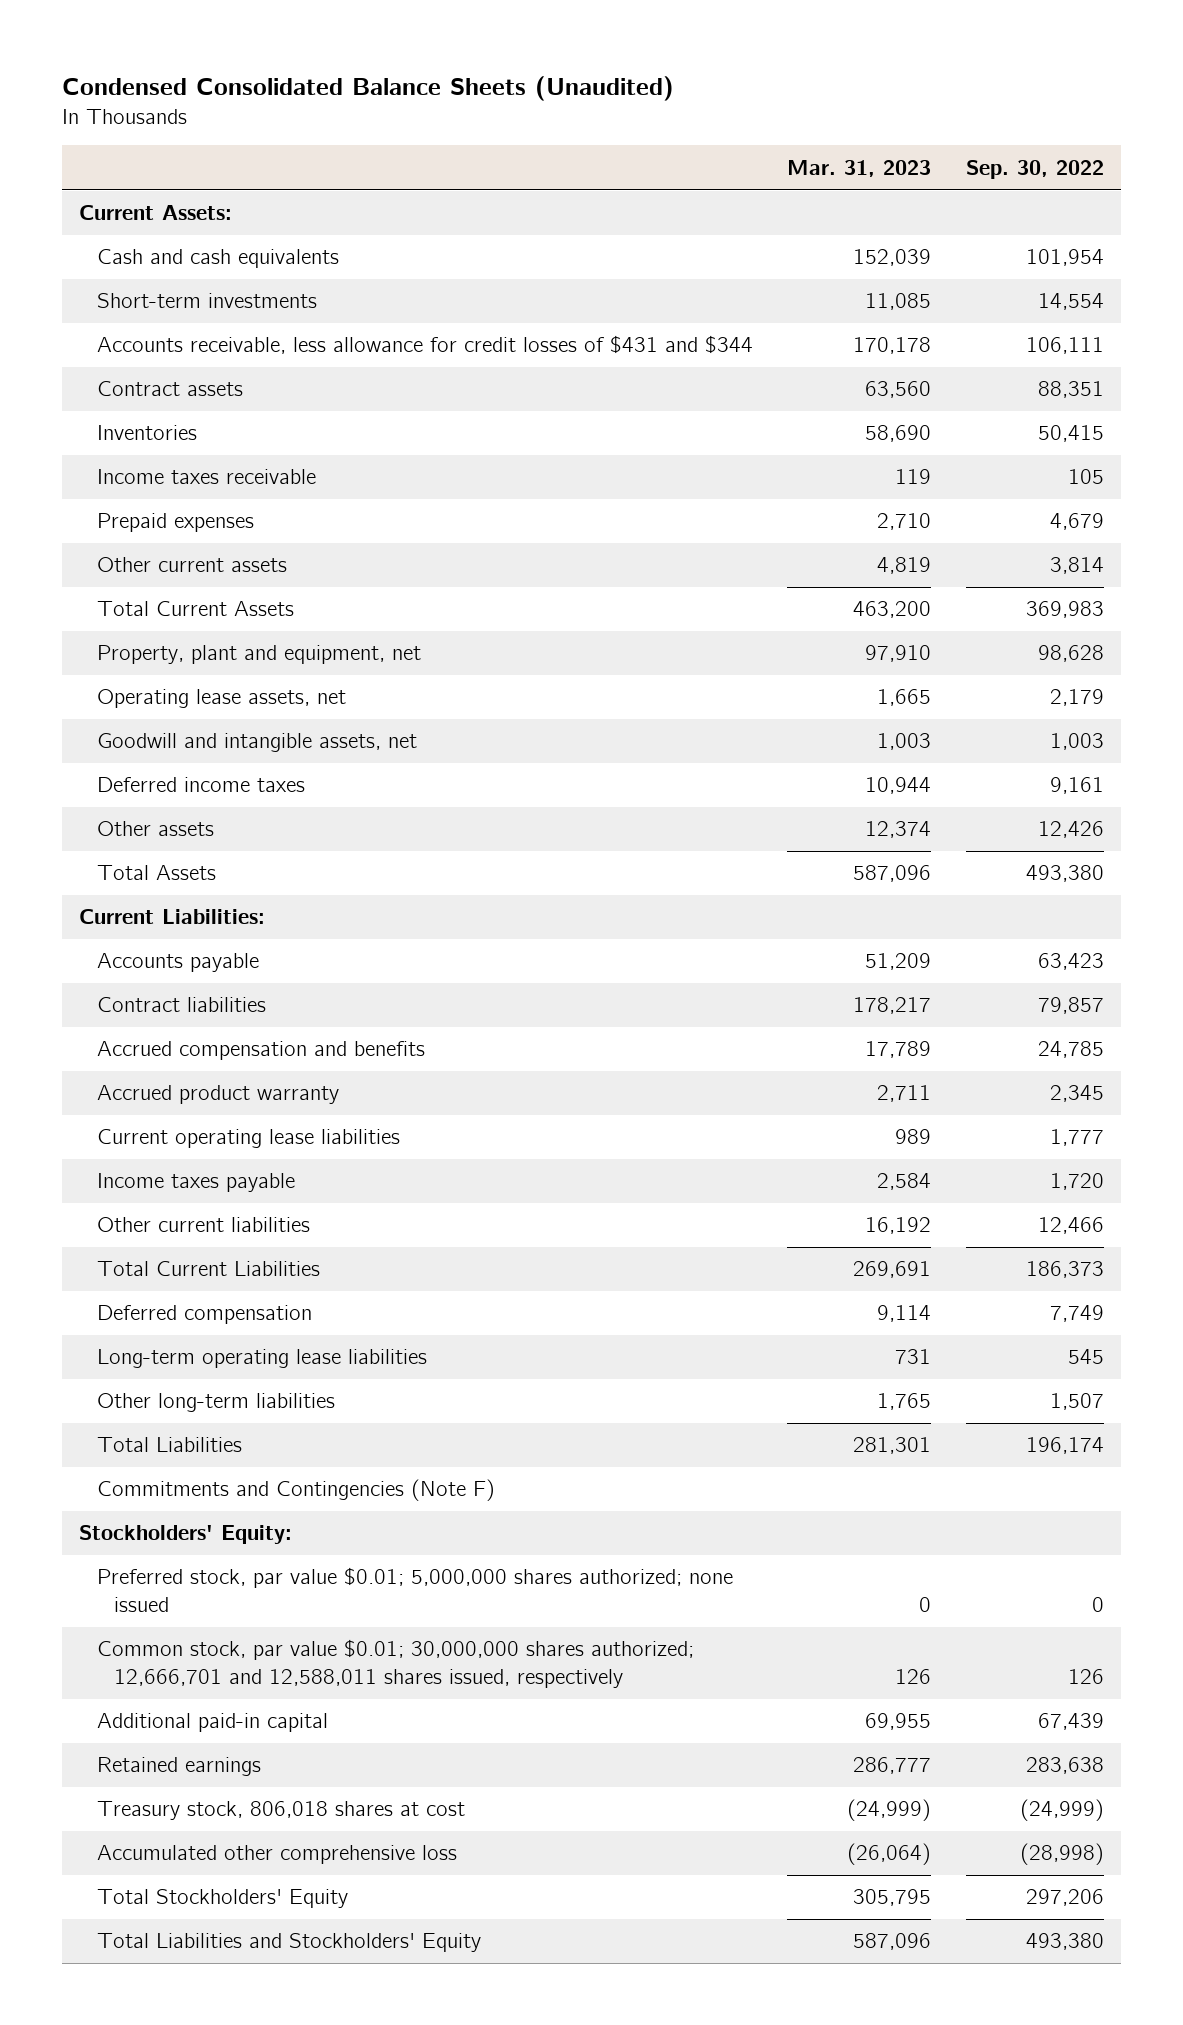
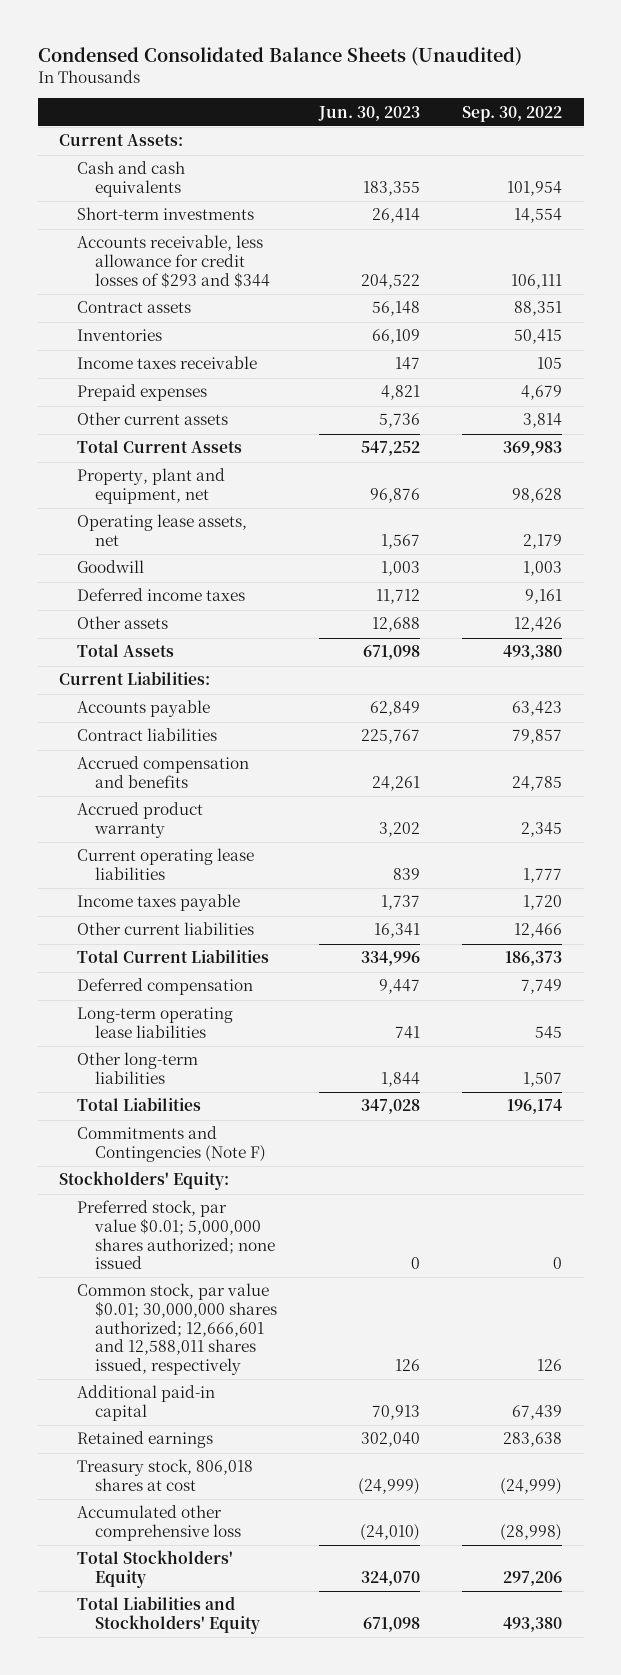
- | Mar. 31, 2023 | Sep. 30, 2022
+ | Jun. 30, 2023 | Sep. 30, 2022
- Accounts receivable, less allowance for credit losses of $431 and $344 | 170,178 | 106,111
+ Accounts receivable, less allowance for credit losses of $293 and $344 | 204,522 | 106,111
- Goodwill and intangible assets, net | 1,003 | 1,003
+ Goodwill | 1,003 | 1,003
- Common stock, par value $0.01; 30,000,000 shares authorized; 12,666,701 and 12,588,011 shares issued, respectively | 126 | 126
+ Common stock, par value $0.01; 30,000,000 shares authorized; 12,666,601 and 12,588,011 shares issued, respectively | 126 | 126

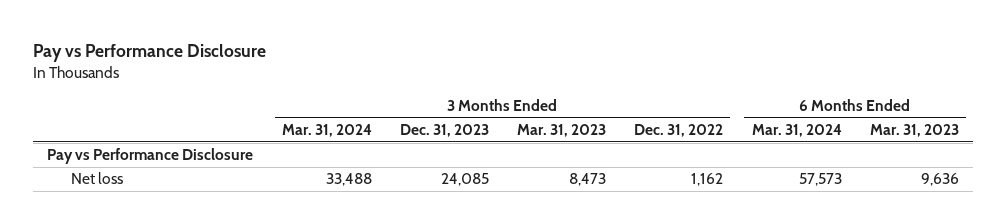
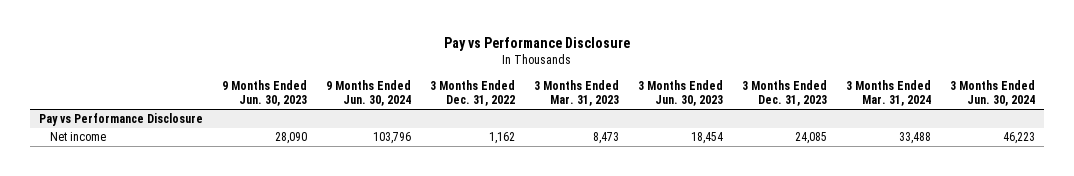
- | 3 Months Ended Mar. 31, 2024 | 3 Months Ended Dec. 31, 2023 | 3 Months Ended Mar. 31, 2023 | 3 Months Ended Dec. 31, 2022 | 6 Months Ended Mar. 31, 2024 | 6 Months Ended Mar. 31, 2023
+ | 9 Months Ended Jun. 30, 2023 | 9 Months Ended Jun. 30, 2024 | 3 Months Ended Dec. 31, 2022 | 3 Months Ended Mar. 31, 2023 | 3 Months Ended Jun. 30, 2023 | 3 Months Ended Dec. 31, 2023 | 3 Months Ended Mar. 31, 2024 | 3 Months Ended Jun. 30, 2024
- Net loss | 33,488 | 24,085 | 8,473 | 1,162 | 57,573 | 9,636
+ Net income | 28,090 | 103,796 | 1,162 | 8,473 | 18,454 | 24,085 | 33,488 | 46,223

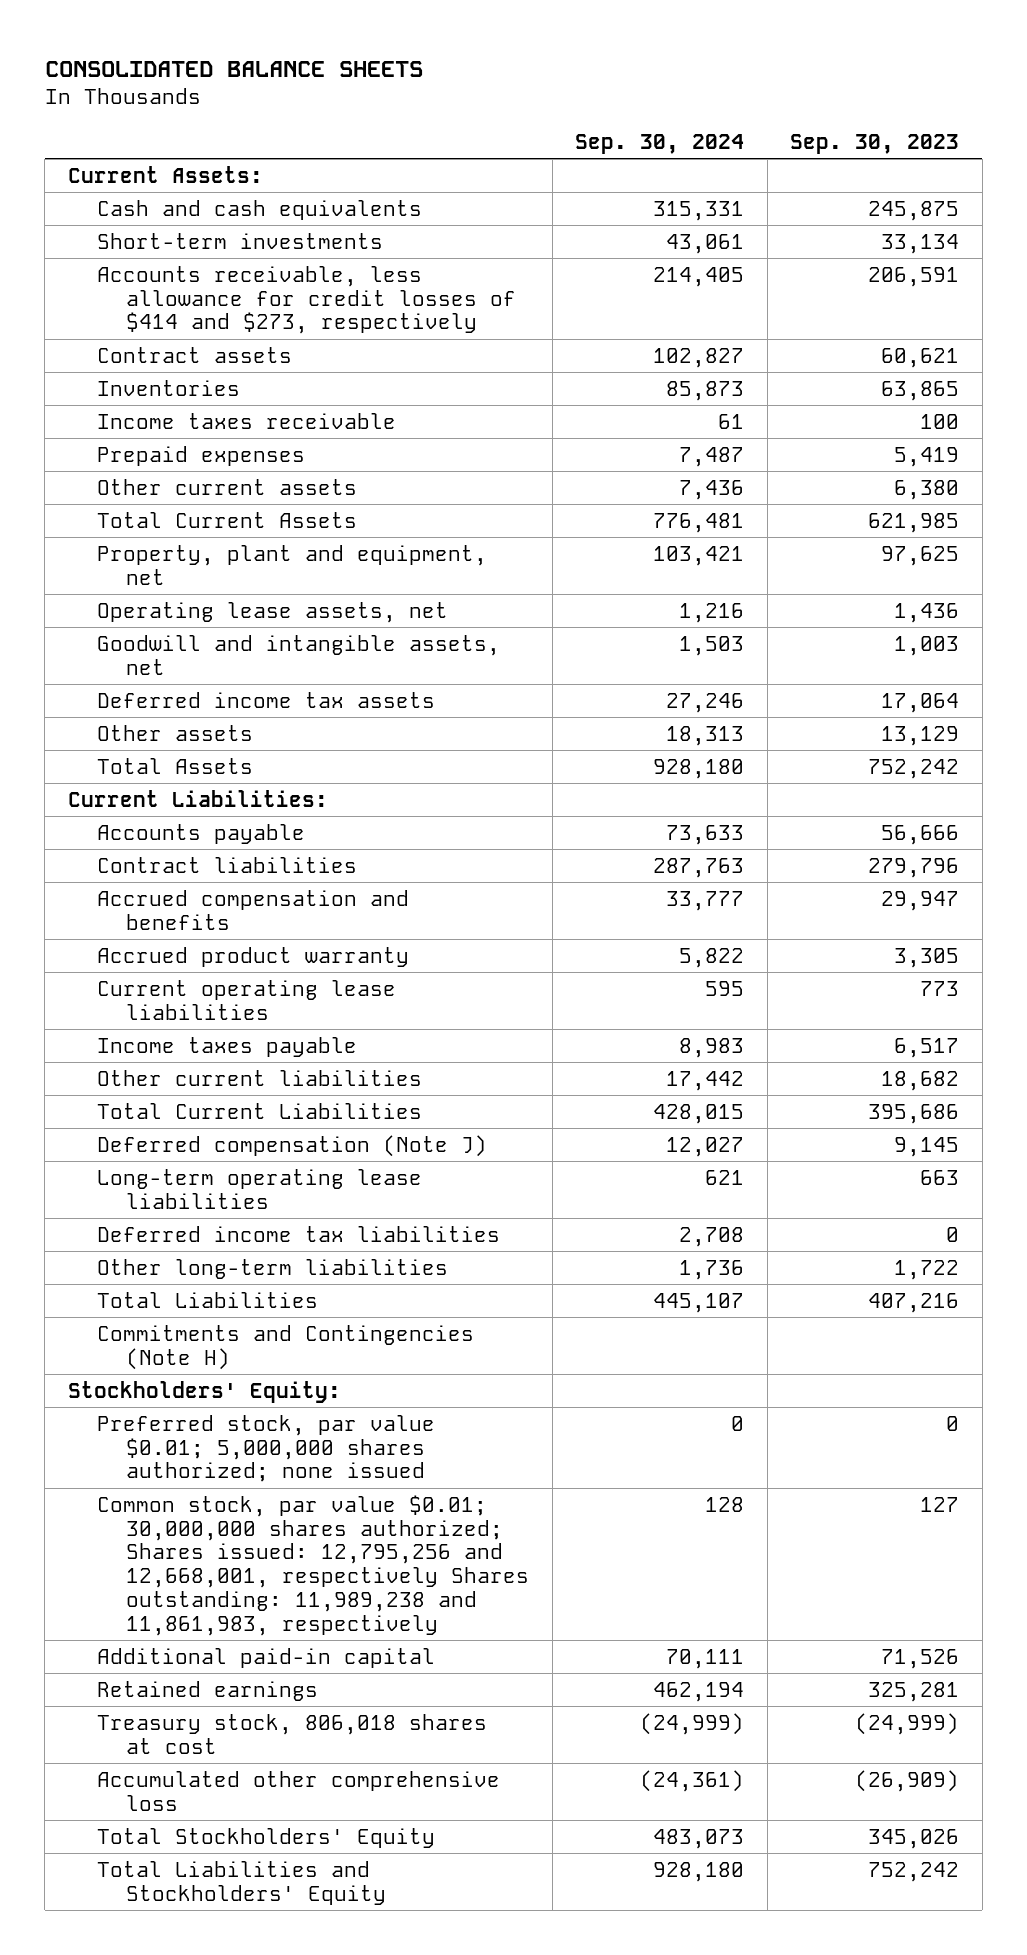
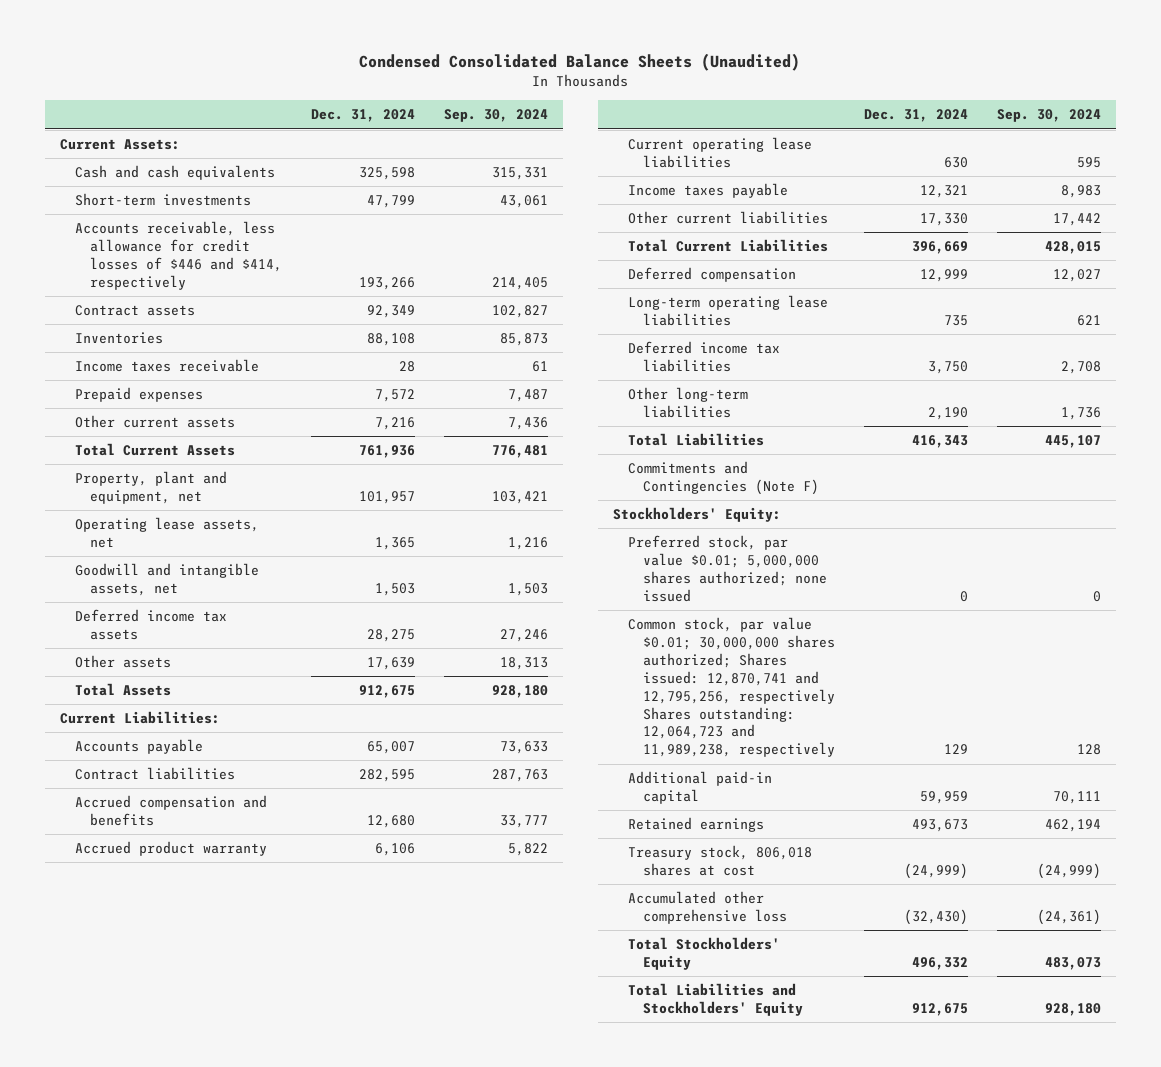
- CONSOLIDATED BALANCE SHEETS
+ Condensed Consolidated Balance Sheets (Unaudited)
- | Sep. 30, 2024 | Sep. 30, 2023
+ | Dec. 31, 2024 | Sep. 30, 2024
- Accounts receivable, less allowance for credit losses of $414 and $273, respectively | 214,405 | 206,591
+ Accounts receivable, less allowance for credit losses of $446 and $414, respectively | 193,266 | 214,405
- Deferred compensation (Note J) | 12,027 | 9,145
+ Deferred compensation | 12,999 | 12,027
- Commitments and Contingencies (Note H)
+ Commitments and Contingencies (Note F)
- Common stock, par value $0.01; 30,000,000 shares authorized; Shares issued: 12,795,256 and 12,668,001, respectively Shares outstanding: 11,989,238 and 11,861,983, respectively | 128 | 127
+ Common stock, par value $0.01; 30,000,000 shares authorized; Shares issued: 12,870,741 and 12,795,256, respectively Shares outstanding: 12,064,723 and 11,989,238, respectively | 129 | 128

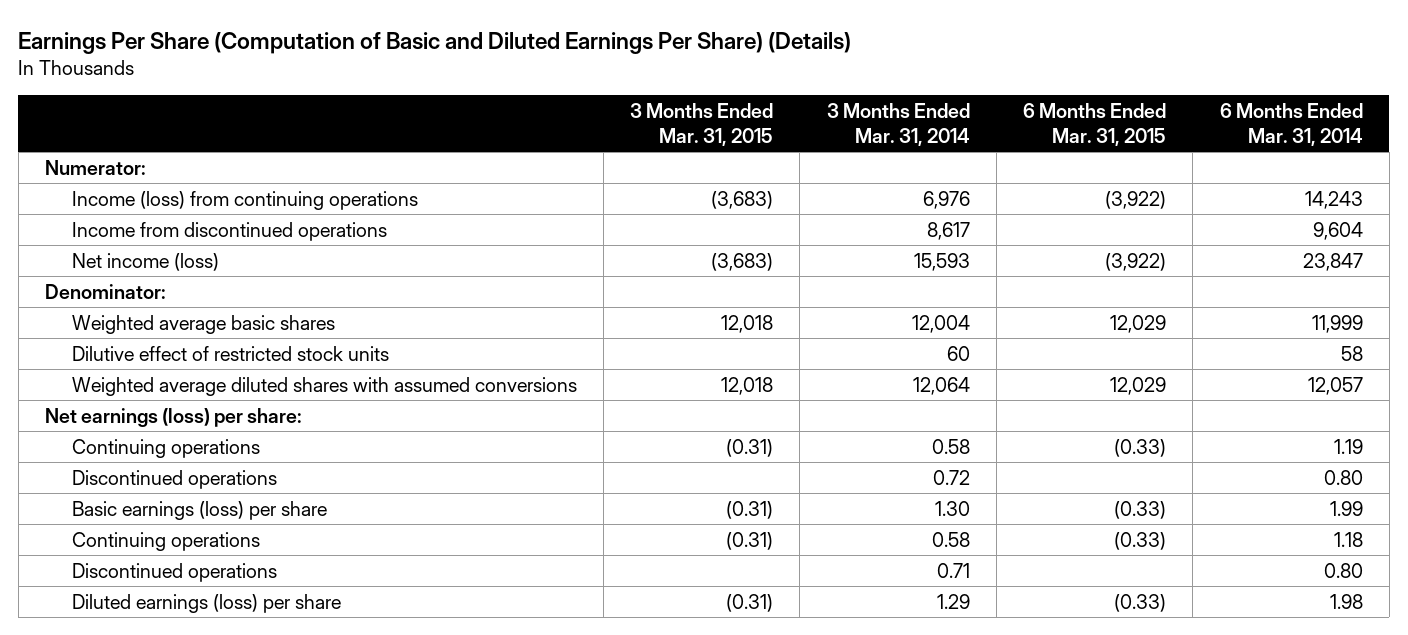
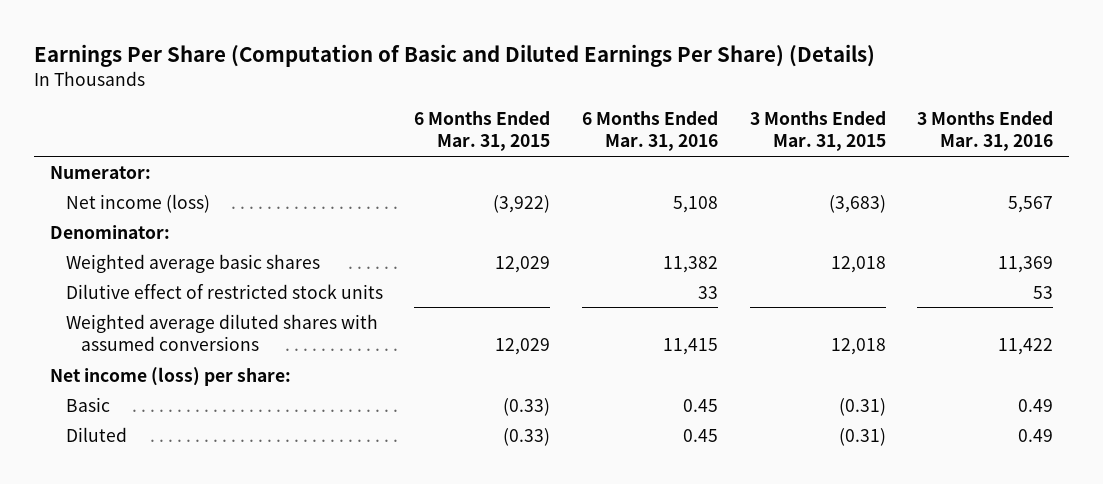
- | 3 Months Ended Mar. 31, 2015 | 3 Months Ended Mar. 31, 2014 | 6 Months Ended Mar. 31, 2015 | 6 Months Ended Mar. 31, 2014
+ | 6 Months Ended Mar. 31, 2015 | 6 Months Ended Mar. 31, 2016 | 3 Months Ended Mar. 31, 2015 | 3 Months Ended Mar. 31, 2016
- Income (loss) from continuing operations | (3,683) | 6,976 | (3,922) | 14,243
- Income from discontinued operations | | 8,617 | | 9,604
- Net earnings (loss) per share:
- Continuing operations | (0.31) | 0.58 | (0.33) | 1.19
- Discontinued operations | | 0.72 | | 0.80
- Basic earnings (loss) per share | (0.31) | 1.30 | (0.33) | 1.99
- Continuing operations | (0.31) | 0.58 | (0.33) | 1.18
- Discontinued operations | | 0.71 | | 0.80
- Diluted earnings (loss) per share | (0.31) | 1.29 | (0.33) | 1.98
+ Net income (loss) per share:
+ Basic | (0.33) | 0.45 | (0.31) | 0.49
+ Diluted | (0.33) | 0.45 | (0.31) | 0.49

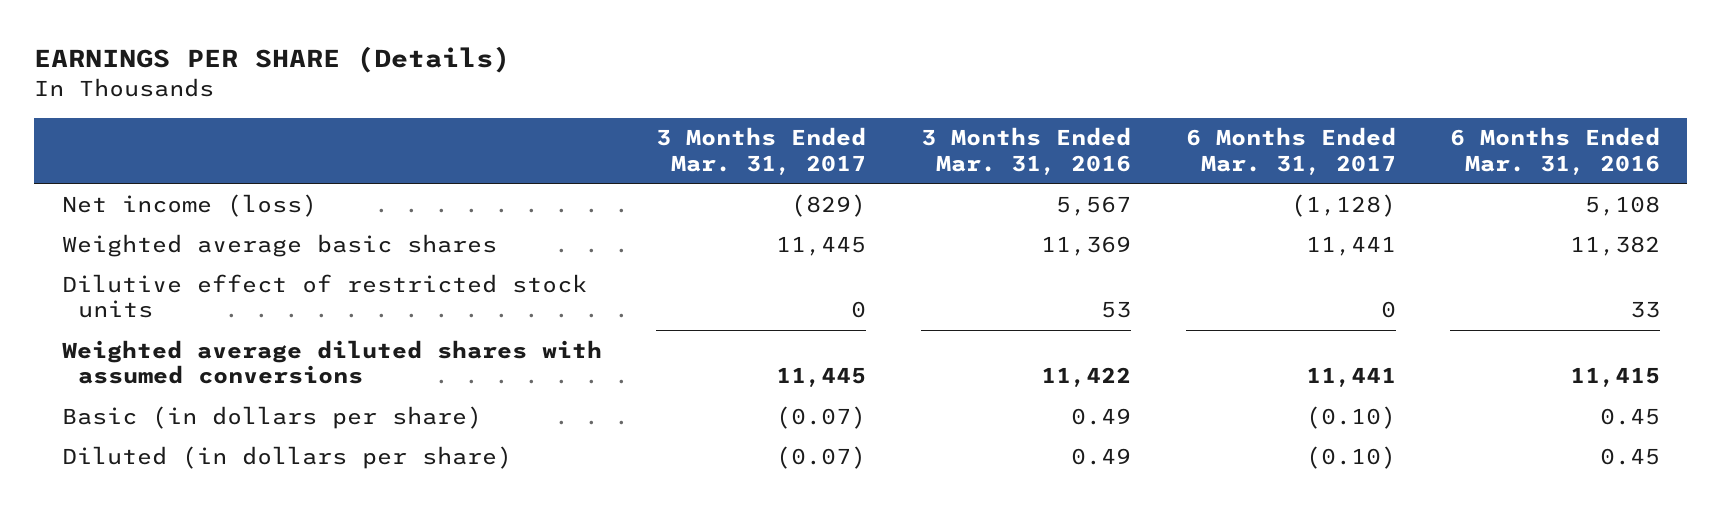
- Earnings Per Share (Computation of Basic and Diluted Earnings Per Share) (Details)
+ EARNINGS PER SHARE (Details)
- | 6 Months Ended Mar. 31, 2015 | 6 Months Ended Mar. 31, 2016 | 3 Months Ended Mar. 31, 2015 | 3 Months Ended Mar. 31, 2016
+ | 3 Months Ended Mar. 31, 2017 | 3 Months Ended Mar. 31, 2016 | 6 Months Ended Mar. 31, 2017 | 6 Months Ended Mar. 31, 2016
- Numerator:
- Denominator:
- Net income (loss) per share:
- Basic | (0.33) | 0.45 | (0.31) | 0.49
- Diluted | (0.33) | 0.45 | (0.31) | 0.49
+ Basic (in dollars per share) | (0.07) | 0.49 | (0.10) | 0.45
+ Diluted (in dollars per share) | (0.07) | 0.49 | (0.10) | 0.45

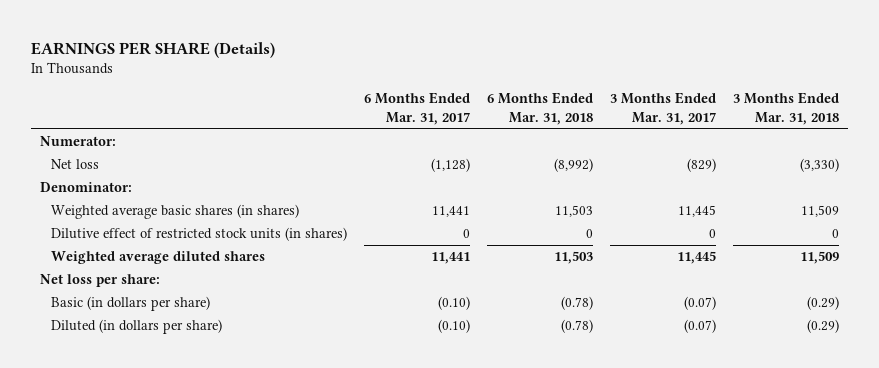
- | 3 Months Ended Mar. 31, 2017 | 3 Months Ended Mar. 31, 2016 | 6 Months Ended Mar. 31, 2017 | 6 Months Ended Mar. 31, 2016
+ | 6 Months Ended Mar. 31, 2017 | 6 Months Ended Mar. 31, 2018 | 3 Months Ended Mar. 31, 2017 | 3 Months Ended Mar. 31, 2018
- Net income (loss) | (829) | 5,567 | (1,128) | 5,108
- Weighted average basic shares | 11,445 | 11,369 | 11,441 | 11,382
- Dilutive effect of restricted stock units | 0 | 53 | 0 | 33
- Weighted average diluted shares with assumed conversions | 11,445 | 11,422 | 11,441 | 11,415
+ Numerator:
+ Net loss | (1,128) | (8,992) | (829) | (3,330)
+ Denominator:
+ Weighted average basic shares (in shares) | 11,441 | 11,503 | 11,445 | 11,509
+ Dilutive effect of restricted stock units (in shares) | 0 | 0 | 0 | 0
+ Weighted average diluted shares | 11,441 | 11,503 | 11,445 | 11,509
+ Net loss per share:

